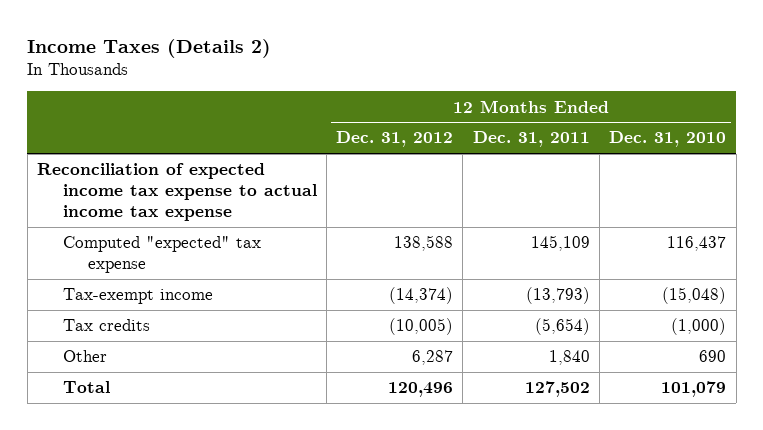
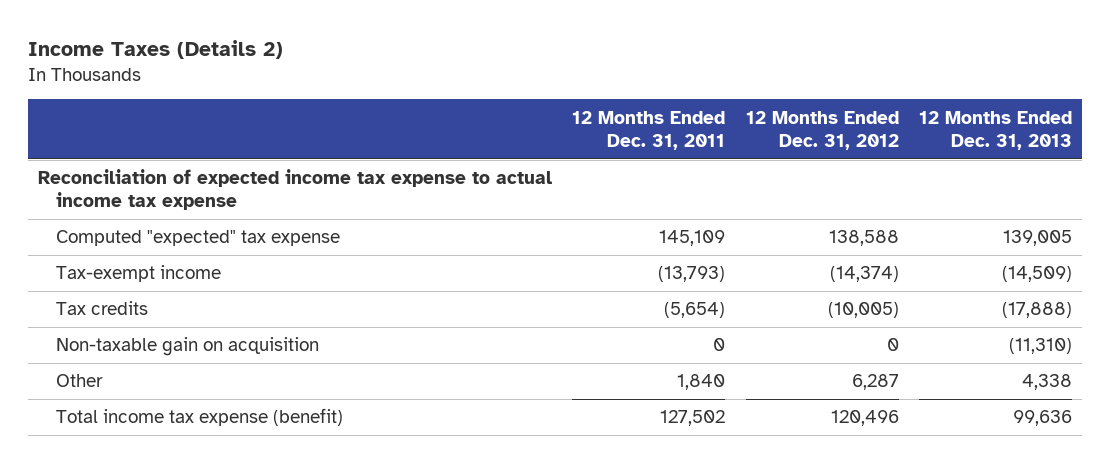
- | 12 Months Ended Dec. 31, 2012 | 12 Months Ended Dec. 31, 2011 | 12 Months Ended Dec. 31, 2010
+ | 12 Months Ended Dec. 31, 2011 | 12 Months Ended Dec. 31, 2012 | 12 Months Ended Dec. 31, 2013
+ Non-taxable gain on acquisition | 0 | 0 | (11,310)
- Total | 120,496 | 127,502 | 101,079
+ Total income tax expense (benefit) | 127,502 | 120,496 | 99,636

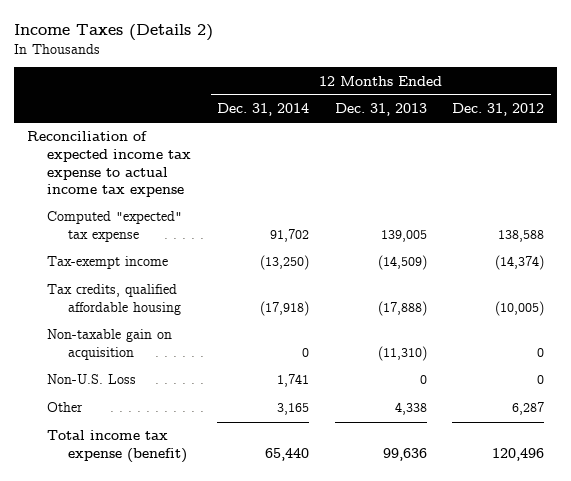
- | 12 Months Ended Dec. 31, 2011 | 12 Months Ended Dec. 31, 2012 | 12 Months Ended Dec. 31, 2013
+ | 12 Months Ended Dec. 31, 2014 | 12 Months Ended Dec. 31, 2013 | 12 Months Ended Dec. 31, 2012
- Tax credits | (5,654) | (10,005) | (17,888)
+ Tax credits, qualified affordable housing | (17,918) | (17,888) | (10,005)
+ Non-U.S. Loss | 1,741 | 0 | 0

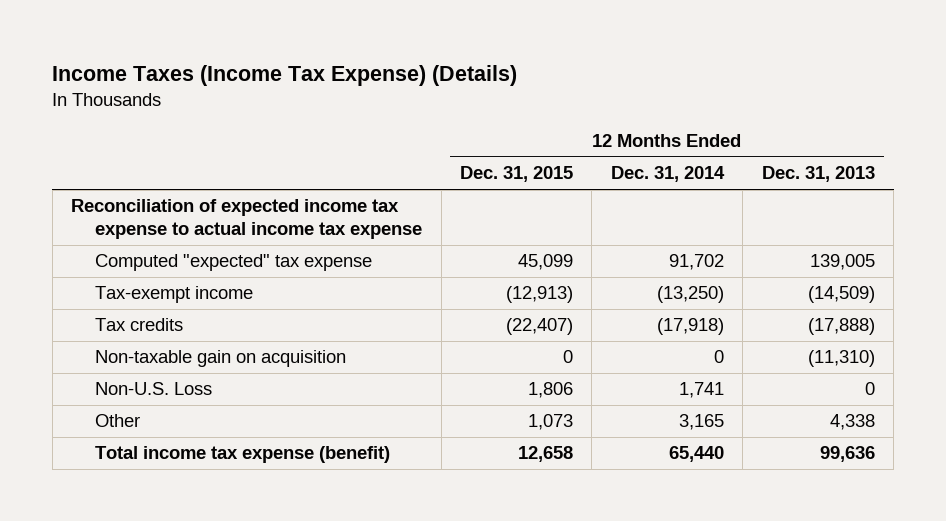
- Income Taxes (Details 2)
+ Income Taxes (Income Tax Expense) (Details)
- | 12 Months Ended Dec. 31, 2014 | 12 Months Ended Dec. 31, 2013 | 12 Months Ended Dec. 31, 2012
+ | 12 Months Ended Dec. 31, 2015 | 12 Months Ended Dec. 31, 2014 | 12 Months Ended Dec. 31, 2013
- Tax credits, qualified affordable housing | (17,918) | (17,888) | (10,005)
+ Tax credits | (22,407) | (17,918) | (17,888)

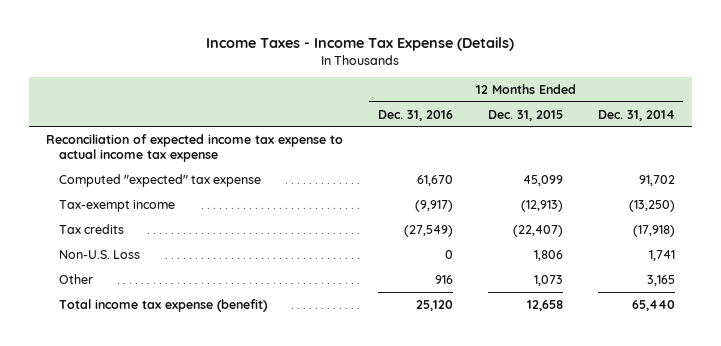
- Income Taxes (Income Tax Expense) (Details)
+ Income Taxes - Income Tax Expense (Details)
- | 12 Months Ended Dec. 31, 2015 | 12 Months Ended Dec. 31, 2014 | 12 Months Ended Dec. 31, 2013
+ | 12 Months Ended Dec. 31, 2016 | 12 Months Ended Dec. 31, 2015 | 12 Months Ended Dec. 31, 2014
- Non-taxable gain on acquisition | 0 | 0 | (11,310)

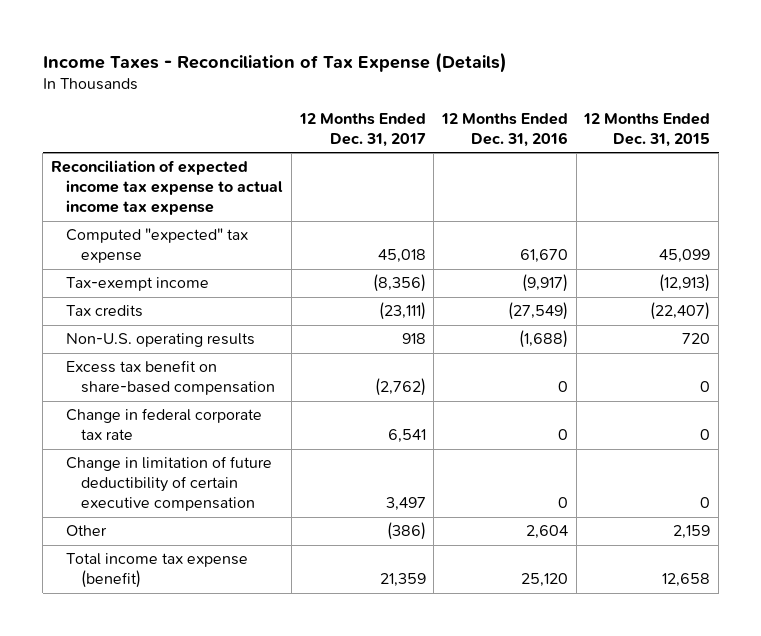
- Income Taxes - Income Tax Expense (Details)
+ Income Taxes - Reconciliation of Tax Expense (Details)
- | 12 Months Ended Dec. 31, 2016 | 12 Months Ended Dec. 31, 2015 | 12 Months Ended Dec. 31, 2014
+ | 12 Months Ended Dec. 31, 2017 | 12 Months Ended Dec. 31, 2016 | 12 Months Ended Dec. 31, 2015
- Non-U.S. Loss | 0 | 1,806 | 1,741
- Other | 916 | 1,073 | 3,165
+ Non-U.S. operating results | 918 | (1,688) | 720
+ Excess tax benefit on share-based compensation | (2,762) | 0 | 0
+ Change in federal corporate tax rate | 6,541 | 0 | 0
+ Change in limitation of future deductibility of certain executive compensation | 3,497 | 0 | 0
+ Other | (386) | 2,604 | 2,159

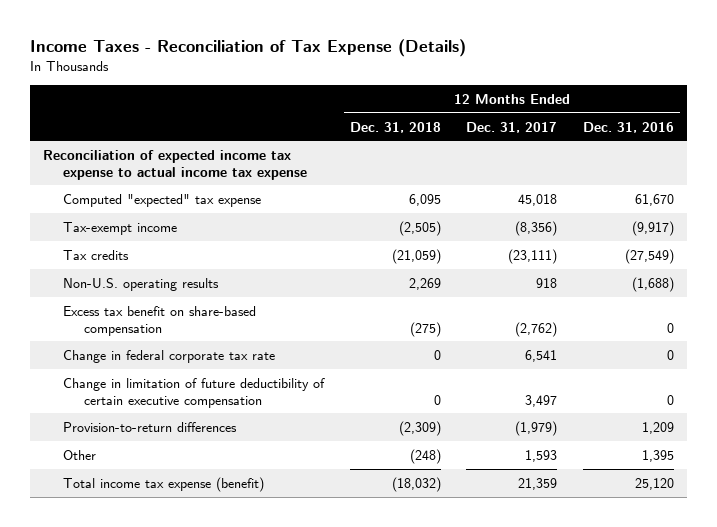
- | 12 Months Ended Dec. 31, 2017 | 12 Months Ended Dec. 31, 2016 | 12 Months Ended Dec. 31, 2015
+ | 12 Months Ended Dec. 31, 2018 | 12 Months Ended Dec. 31, 2017 | 12 Months Ended Dec. 31, 2016
- Other | (386) | 2,604 | 2,159
+ Provision-to-return differences | (2,309) | (1,979) | 1,209
+ Other | (248) | 1,593 | 1,395

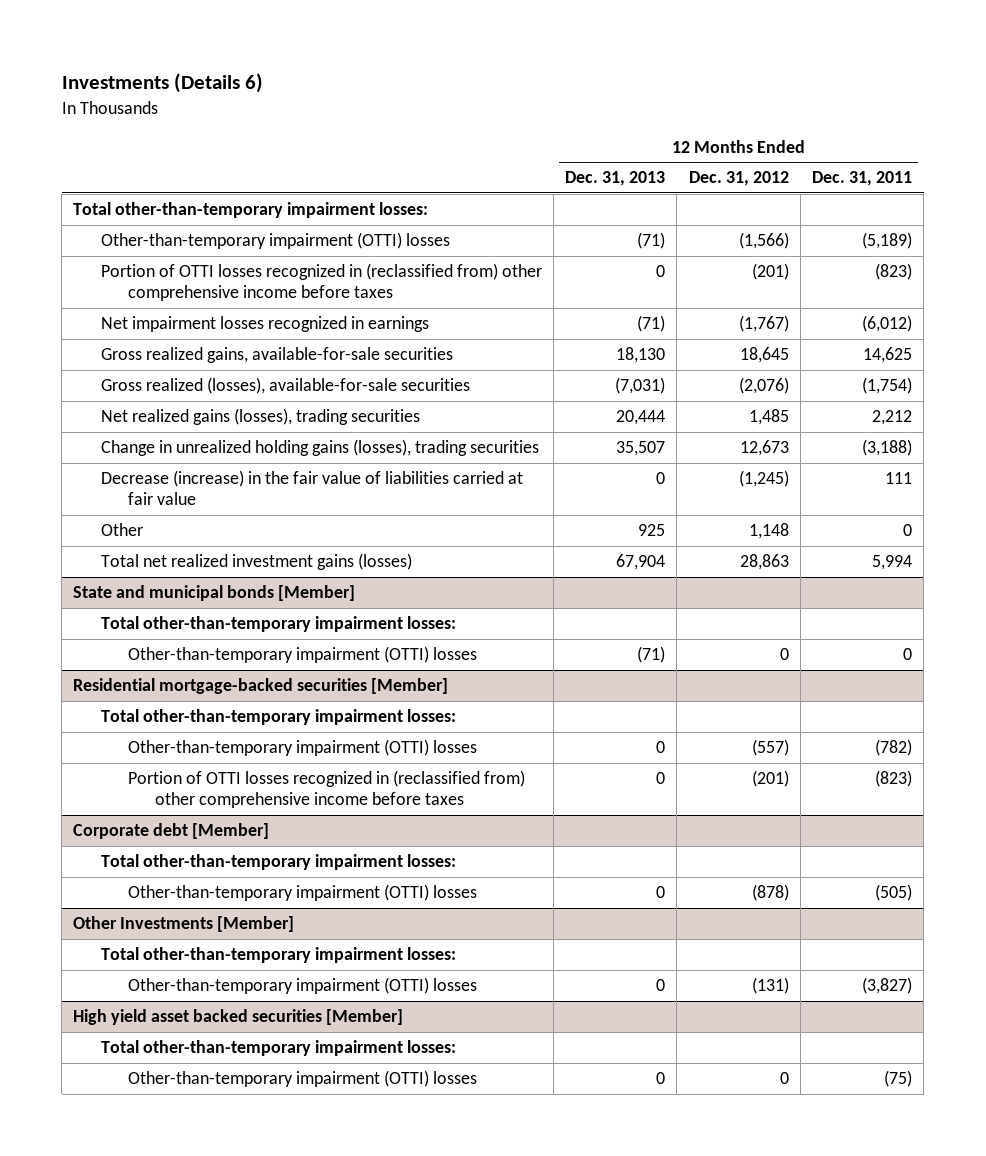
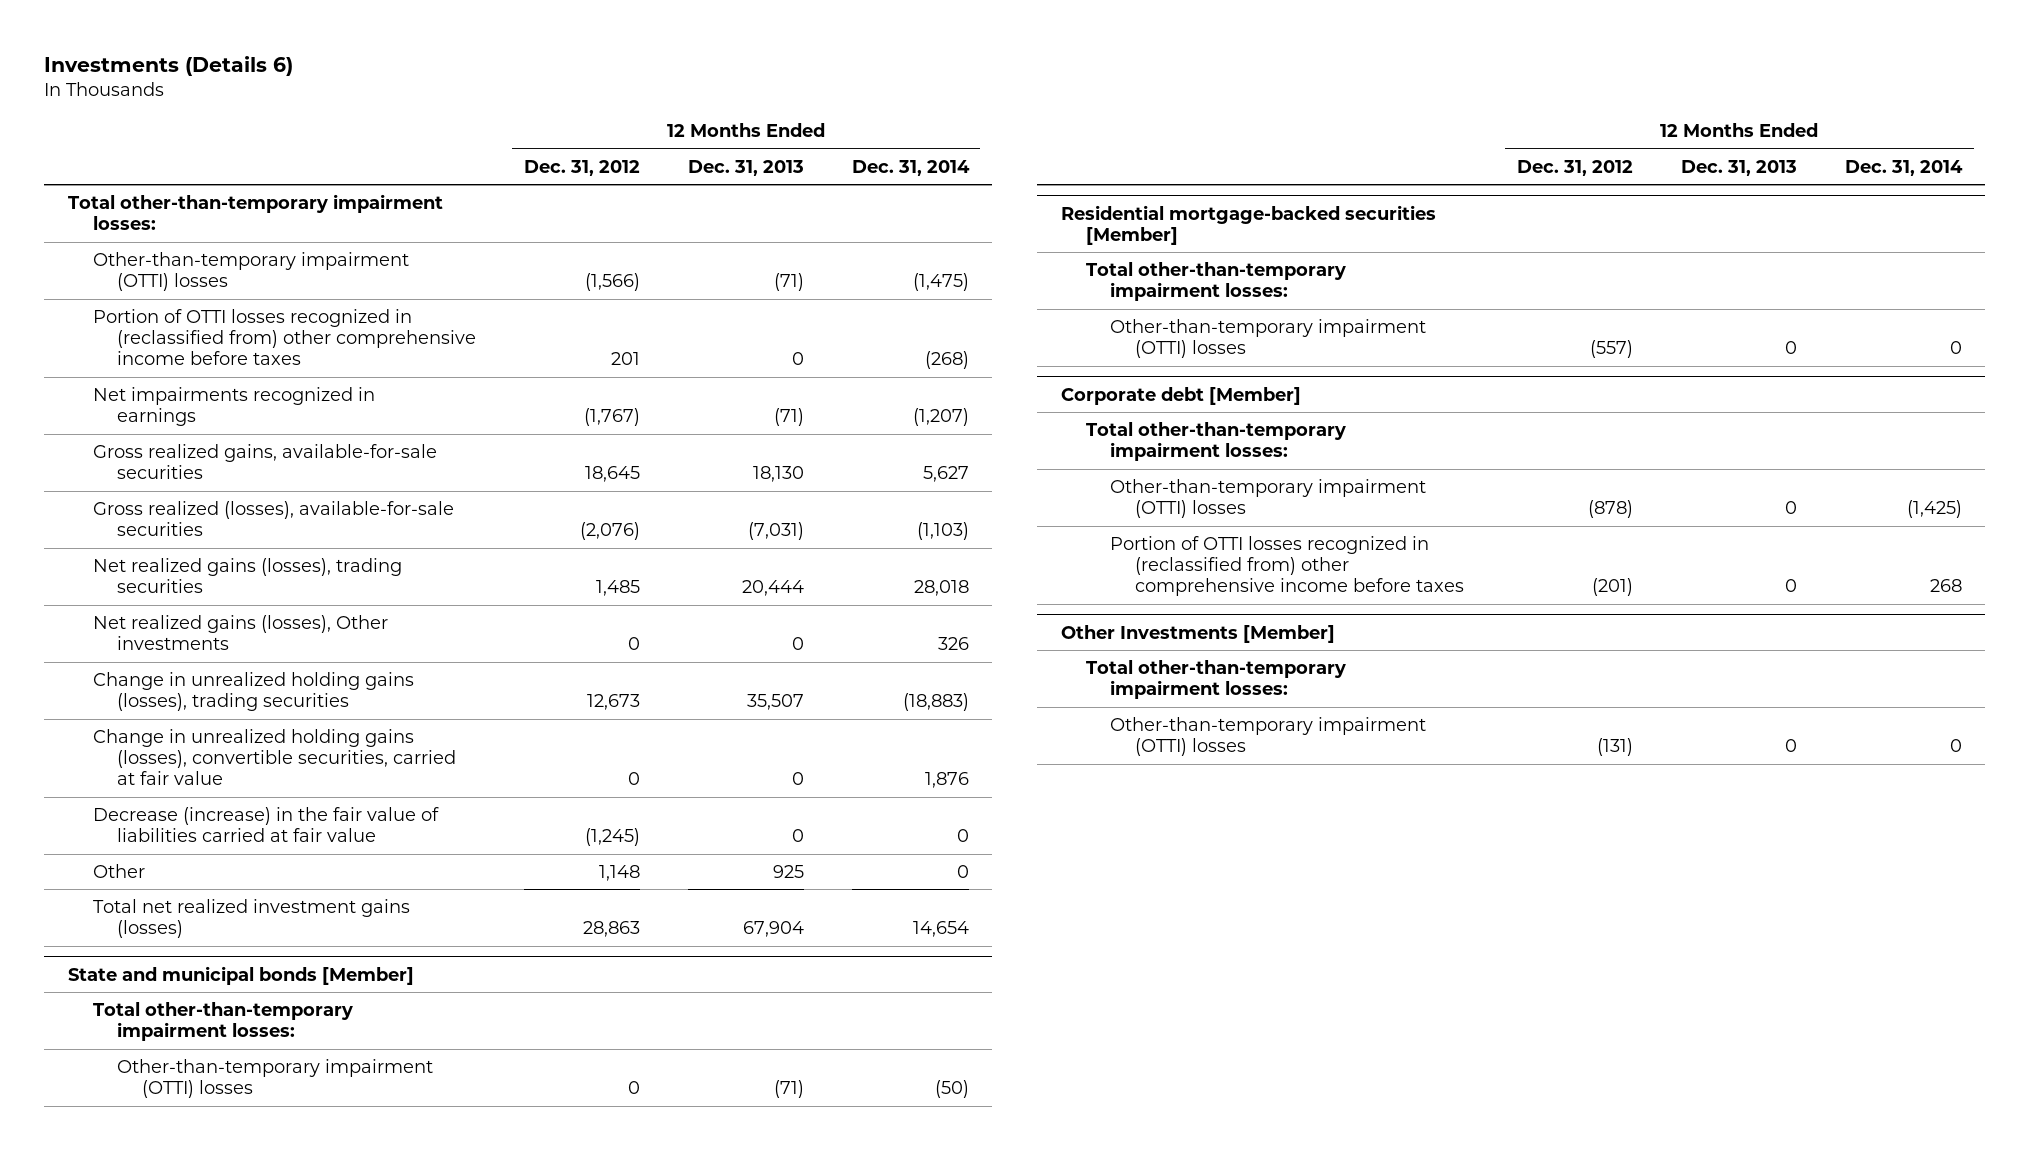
- | 12 Months Ended Dec. 31, 2013 | 12 Months Ended Dec. 31, 2012 | 12 Months Ended Dec. 31, 2011
+ | 12 Months Ended Dec. 31, 2012 | 12 Months Ended Dec. 31, 2013 | 12 Months Ended Dec. 31, 2014
- Portion of OTTI losses recognized in (reclassified from) other comprehensive income before taxes | 0 | (201) | (823)
- Net impairment losses recognized in earnings | (71) | (1,767) | (6,012)
+ Portion of OTTI losses recognized in (reclassified from) other comprehensive income before taxes | 201 | 0 | (268)
+ Net impairments recognized in earnings | (1,767) | (71) | (1,207)
+ Net realized gains (losses), Other investments | 0 | 0 | 326
+ Change in unrealized holding gains (losses), convertible securities, carried at fair value | 0 | 0 | 1,876
@ Residential mortgage-backed securities [Member]
- Portion of OTTI losses recognized in (reclassified from) other comprehensive income before taxes | 0 | (201) | (823)
@ Corporate debt [Member]
+ Portion of OTTI losses recognized in (reclassified from) other comprehensive income before taxes | (201) | 0 | 268
- High yield asset backed securities [Member]
- Total other-than-temporary impairment losses:
- Other-than-temporary impairment (OTTI) losses | 0 | 0 | (75)

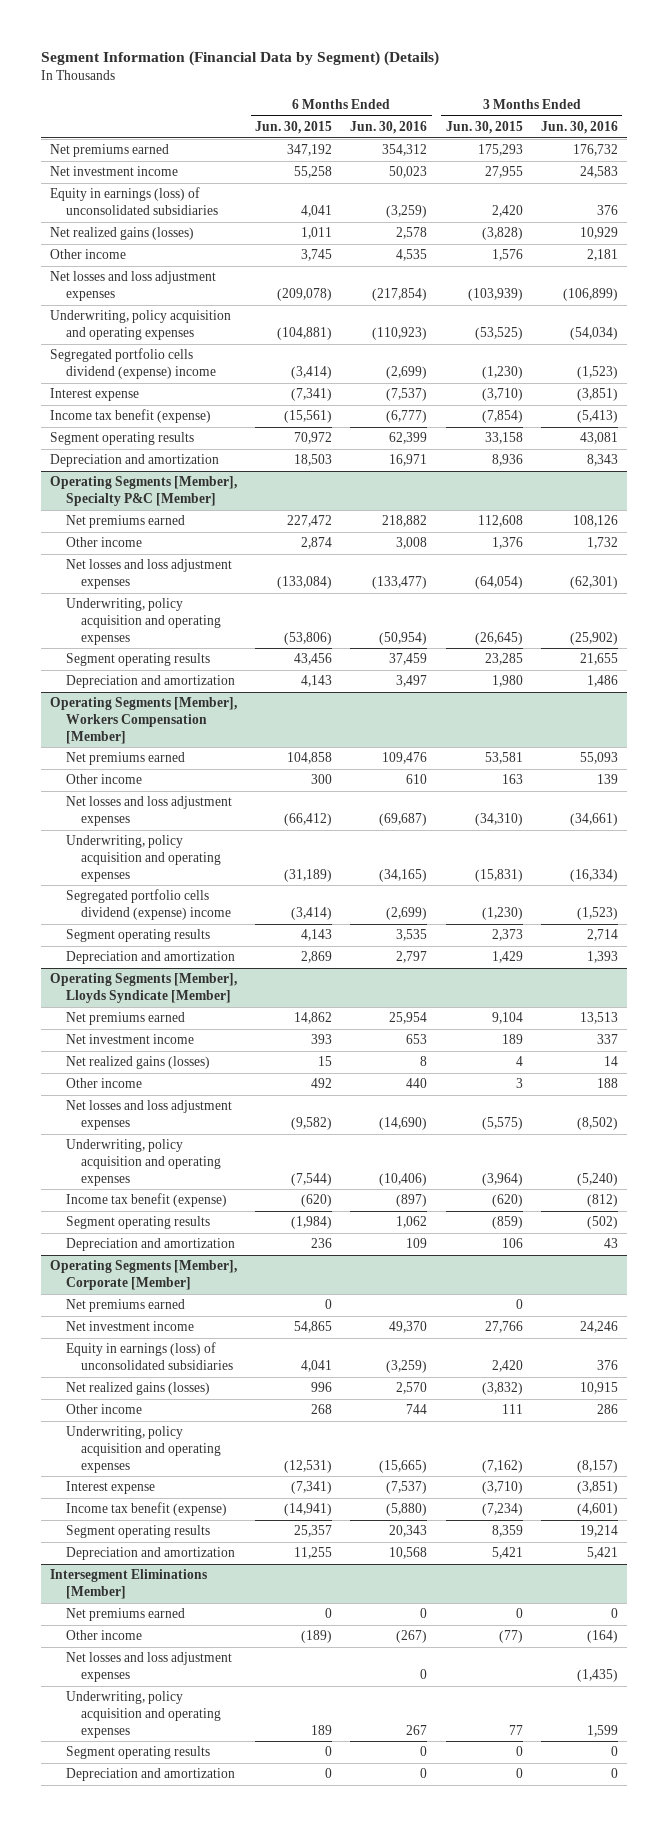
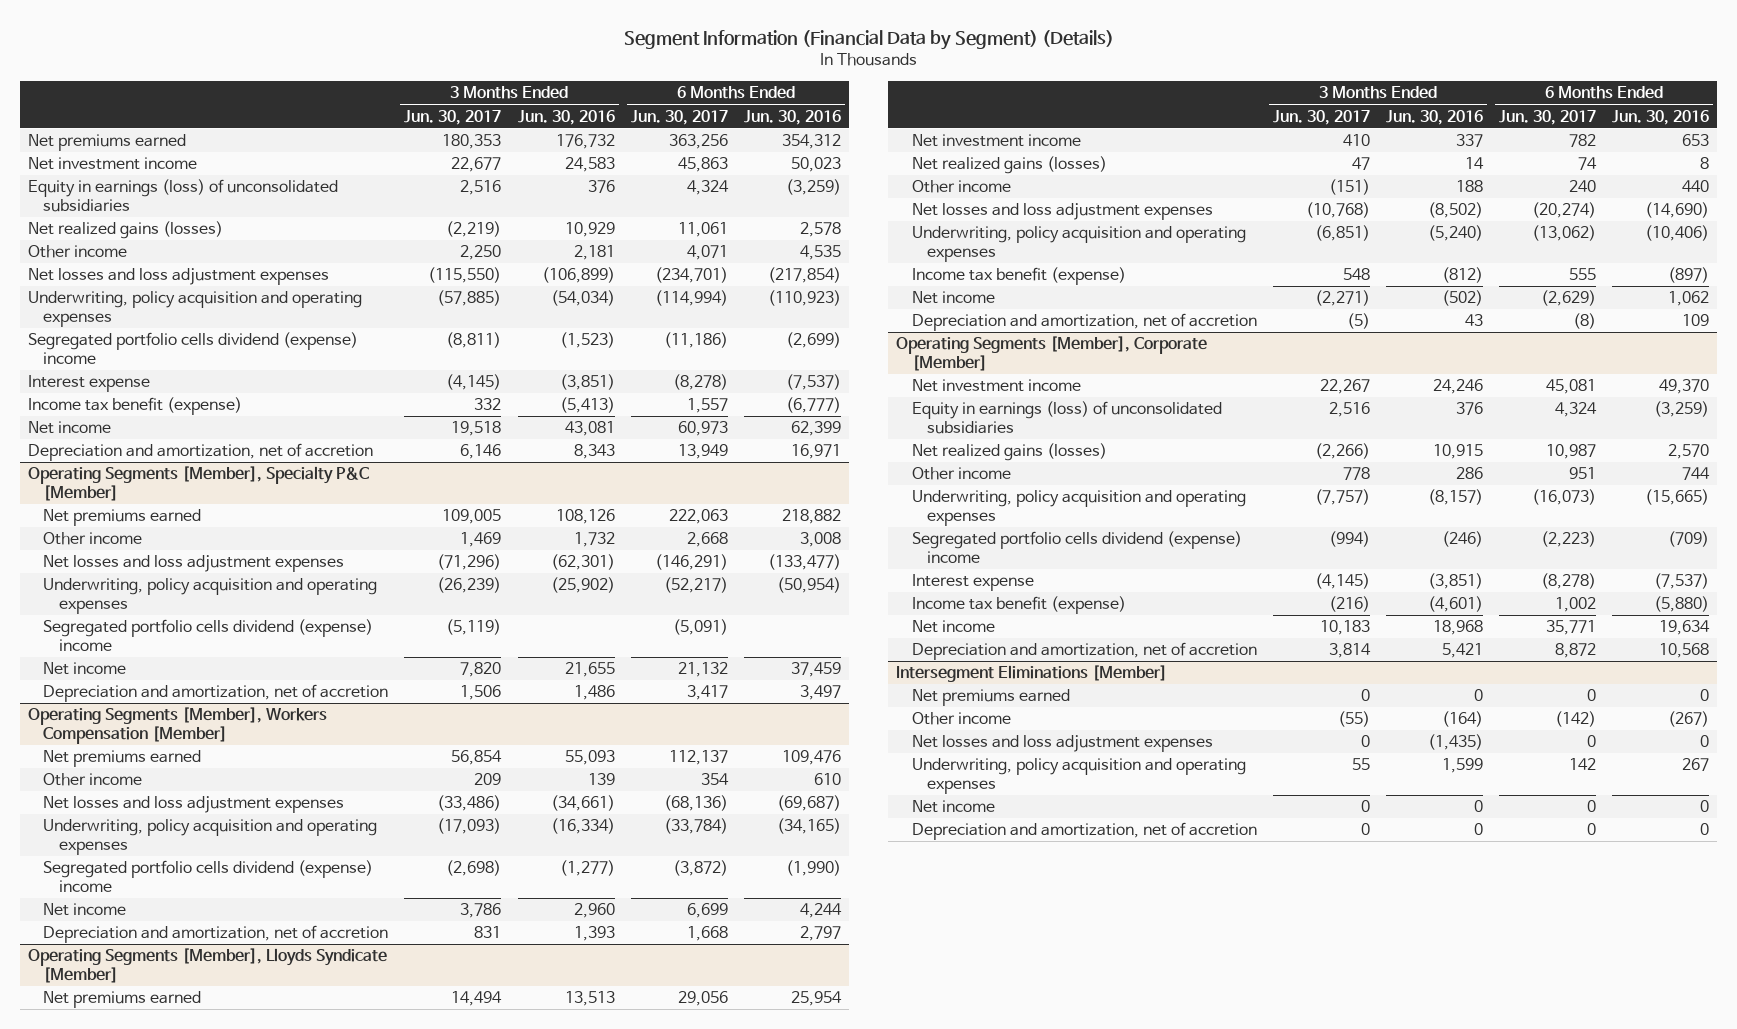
- | 6 Months Ended Jun. 30, 2015 | 6 Months Ended Jun. 30, 2016 | 3 Months Ended Jun. 30, 2015 | 3 Months Ended Jun. 30, 2016
+ | 3 Months Ended Jun. 30, 2017 | 3 Months Ended Jun. 30, 2016 | 6 Months Ended Jun. 30, 2017 | 6 Months Ended Jun. 30, 2016
- Segment operating results | 70,972 | 62,399 | 33,158 | 43,081
- Depreciation and amortization | 18,503 | 16,971 | 8,936 | 8,343
+ Net income | 19,518 | 43,081 | 60,973 | 62,399
+ Depreciation and amortization, net of accretion | 6,146 | 8,343 | 13,949 | 16,971
@ Operating Segments [Member], Specialty P&C [Member]
- Segment operating results | 43,456 | 37,459 | 23,285 | 21,655
- Depreciation and amortization | 4,143 | 3,497 | 1,980 | 1,486
+ Segregated portfolio cells dividend (expense) income | (5,119) | | (5,091) |
+ Net income | 7,820 | 21,655 | 21,132 | 37,459
+ Depreciation and amortization, net of accretion | 1,506 | 1,486 | 3,417 | 3,497
@ Operating Segments [Member], Workers Compensation [Member]
- Segregated portfolio cells dividend (expense) income | (3,414) | (2,699) | (1,230) | (1,523)
- Segment operating results | 4,143 | 3,535 | 2,373 | 2,714
- Depreciation and amortization | 2,869 | 2,797 | 1,429 | 1,393
+ Segregated portfolio cells dividend (expense) income | (2,698) | (1,277) | (3,872) | (1,990)
+ Net income | 3,786 | 2,960 | 6,699 | 4,244
+ Depreciation and amortization, net of accretion | 831 | 1,393 | 1,668 | 2,797
@ Operating Segments [Member], Lloyds Syndicate [Member]
- Segment operating results | (1,984) | 1,062 | (859) | (502)
- Depreciation and amortization | 236 | 109 | 106 | 43
+ Net income | (2,271) | (502) | (2,629) | 1,062
+ Depreciation and amortization, net of accretion | (5) | 43 | (8) | 109
@ Operating Segments [Member], Corporate [Member]
- Net premiums earned | 0 | | 0 |
+ Segregated portfolio cells dividend (expense) income | (994) | (246) | (2,223) | (709)
- Segment operating results | 25,357 | 20,343 | 8,359 | 19,214
- Depreciation and amortization | 11,255 | 10,568 | 5,421 | 5,421
+ Net income | 10,183 | 18,968 | 35,771 | 19,634
+ Depreciation and amortization, net of accretion | 3,814 | 5,421 | 8,872 | 10,568
@ Intersegment Eliminations [Member]
- Segment operating results | 0 | 0 | 0 | 0
- Depreciation and amortization | 0 | 0 | 0 | 0
+ Net income | 0 | 0 | 0 | 0
+ Depreciation and amortization, net of accretion | 0 | 0 | 0 | 0

